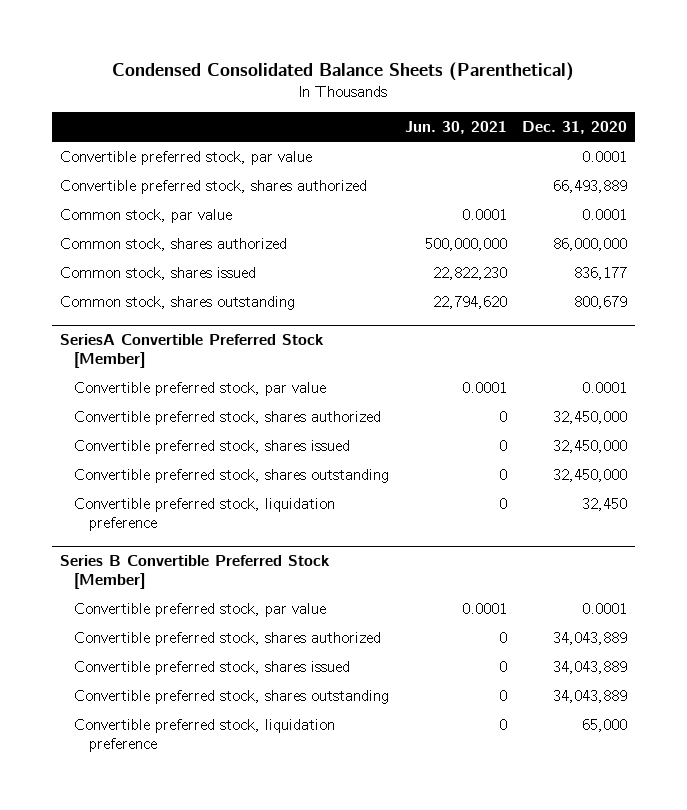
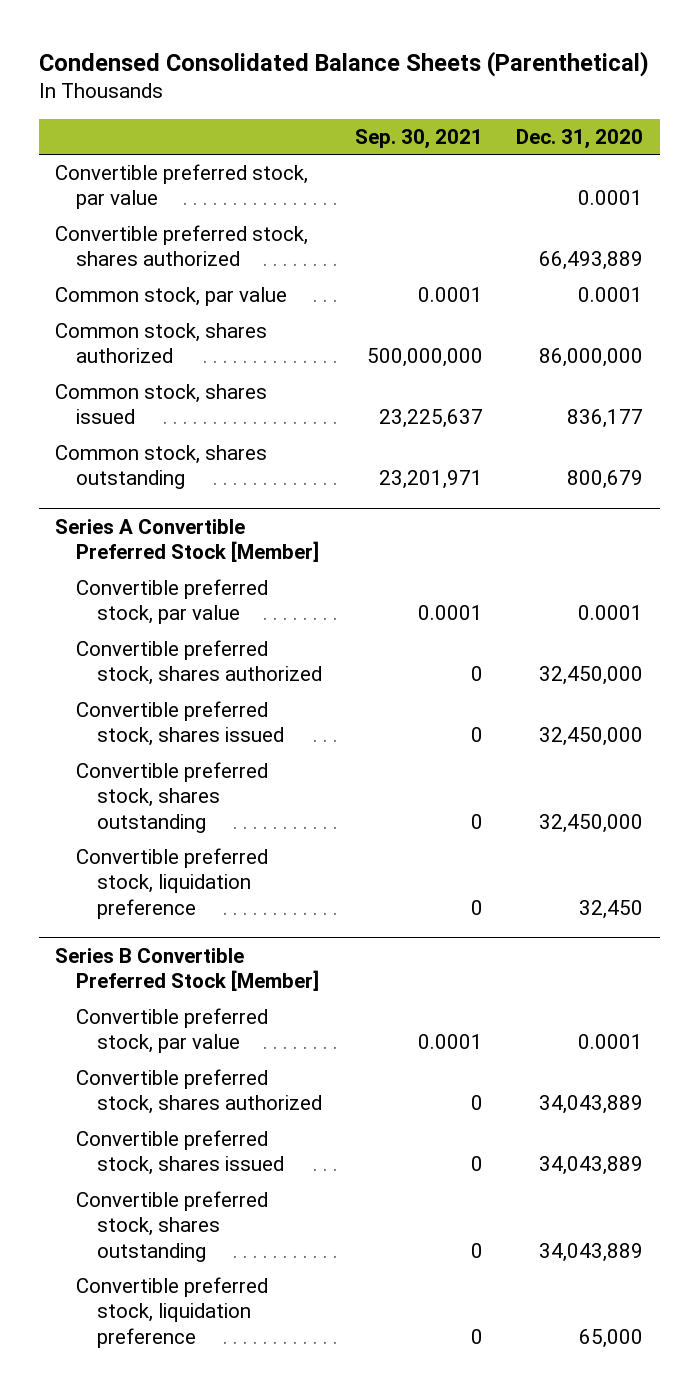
- | Jun. 30, 2021 | Dec. 31, 2020
+ | Sep. 30, 2021 | Dec. 31, 2020
- SeriesA Convertible Preferred Stock [Member]
+ Series A Convertible Preferred Stock [Member]

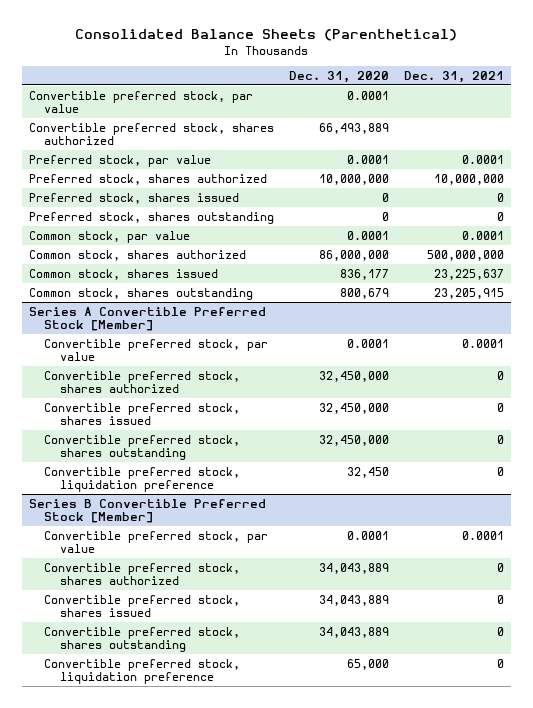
- Condensed Consolidated Balance Sheets (Parenthetical)
+ Consolidated Balance Sheets (Parenthetical)
- | Sep. 30, 2021 | Dec. 31, 2020
+ | Dec. 31, 2020 | Dec. 31, 2021
+ Preferred stock, par value | 0.0001 | 0.0001
+ Preferred stock, shares authorized | 10,000,000 | 10,000,000
+ Preferred stock, shares issued | 0 | 0
+ Preferred stock, shares outstanding | 0 | 0

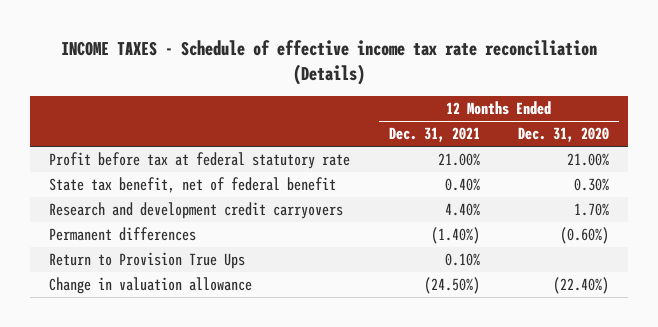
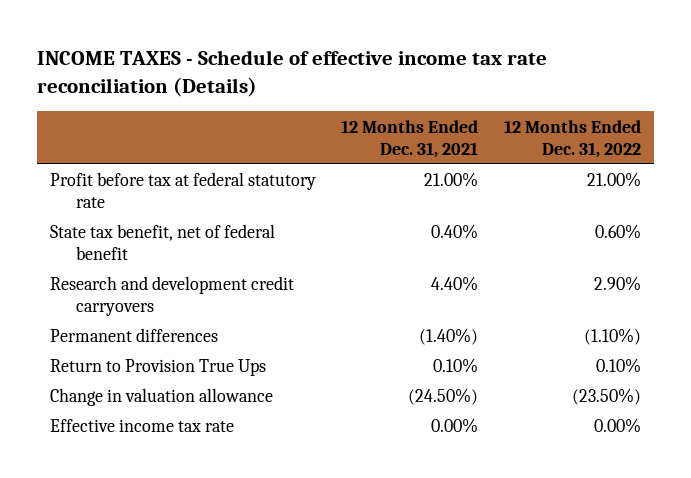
- | 12 Months Ended Dec. 31, 2021 | 12 Months Ended Dec. 31, 2020
+ | 12 Months Ended Dec. 31, 2021 | 12 Months Ended Dec. 31, 2022
+ Effective income tax rate | 0.00% | 0.00%

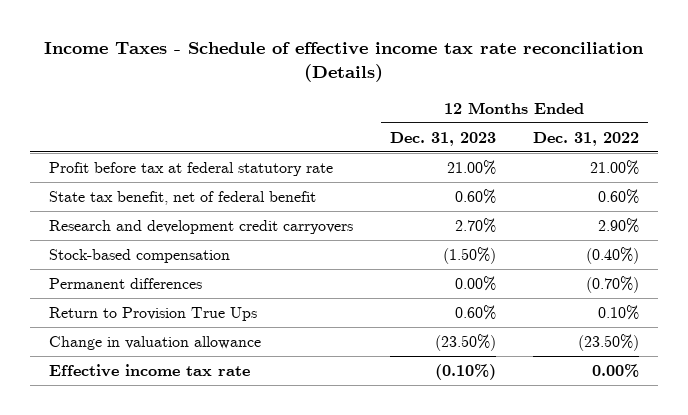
- INCOME TAXES - Schedule of effective income tax rate reconciliation (Details)
+ Income Taxes - Schedule of effective income tax rate reconciliation (Details)
- | 12 Months Ended Dec. 31, 2021 | 12 Months Ended Dec. 31, 2022
+ | 12 Months Ended Dec. 31, 2023 | 12 Months Ended Dec. 31, 2022
- Permanent differences | (1.40%) | (1.10%)
+ Stock-based compensation | (1.50%) | (0.40%)
+ Permanent differences | 0.00% | (0.70%)

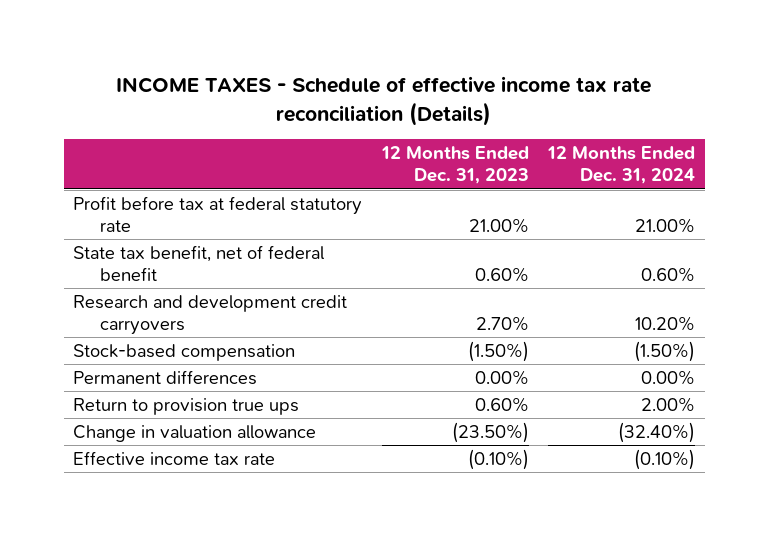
- Income Taxes - Schedule of effective income tax rate reconciliation (Details)
+ INCOME TAXES - Schedule of effective income tax rate reconciliation (Details)
- | 12 Months Ended Dec. 31, 2023 | 12 Months Ended Dec. 31, 2022
+ | 12 Months Ended Dec. 31, 2023 | 12 Months Ended Dec. 31, 2024
- Return to Provision True Ups | 0.60% | 0.10%
+ Return to provision true ups | 0.60% | 2.00%

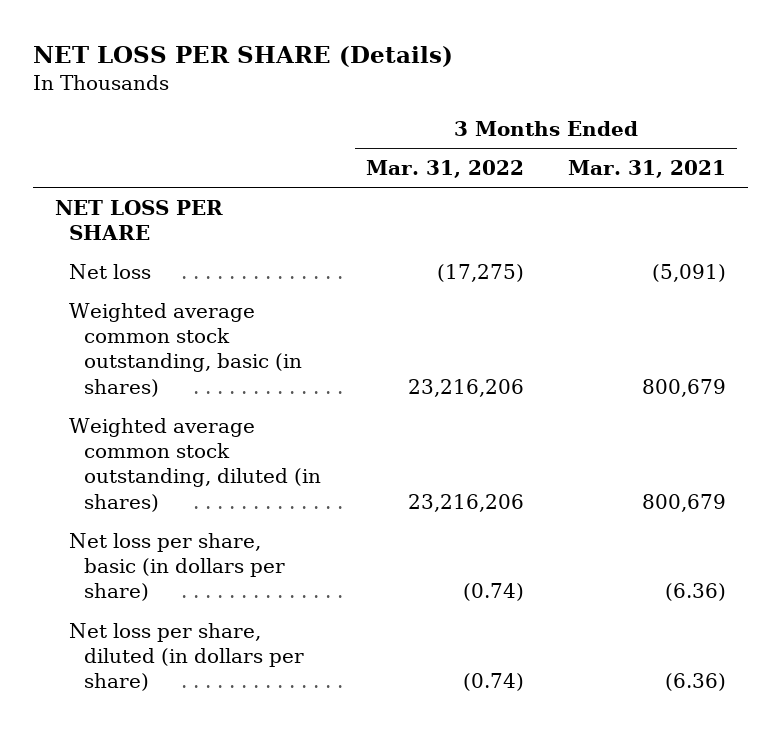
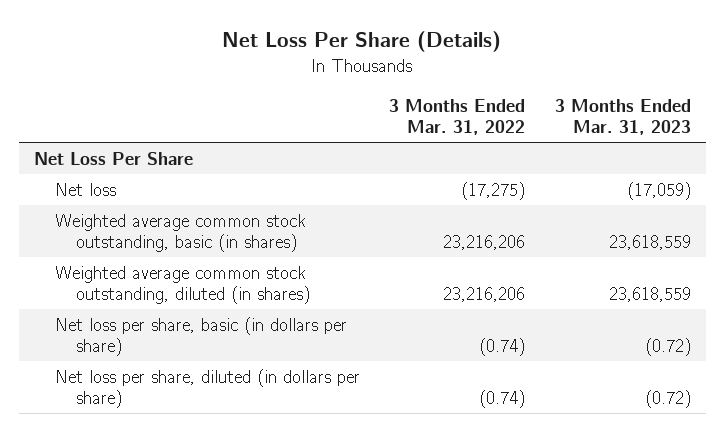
- NET LOSS PER SHARE (Details)
+ Net Loss Per Share (Details)
- | 3 Months Ended Mar. 31, 2022 | 3 Months Ended Mar. 31, 2021
+ | 3 Months Ended Mar. 31, 2022 | 3 Months Ended Mar. 31, 2023
- NET LOSS PER SHARE
+ Net Loss Per Share

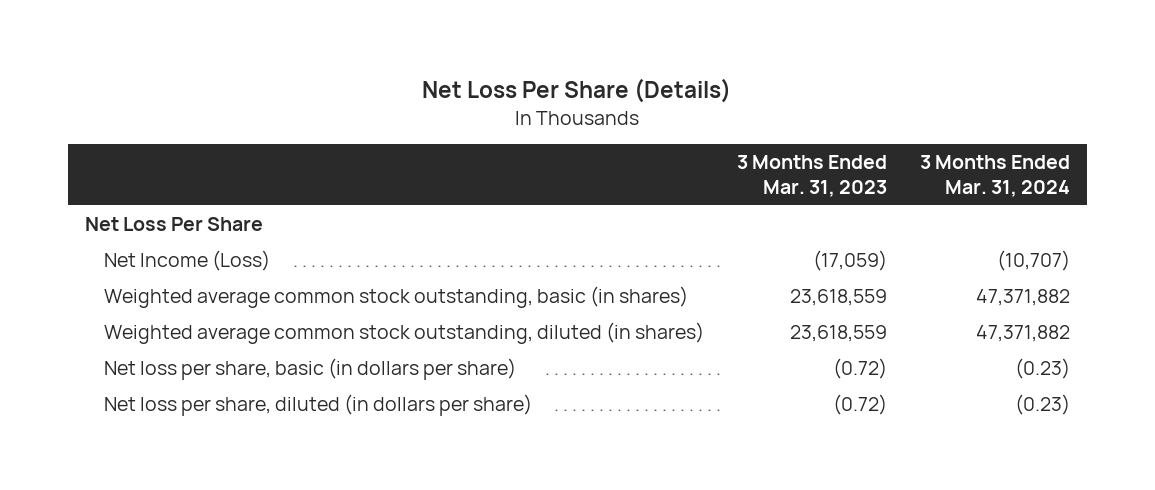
- | 3 Months Ended Mar. 31, 2022 | 3 Months Ended Mar. 31, 2023
+ | 3 Months Ended Mar. 31, 2023 | 3 Months Ended Mar. 31, 2024
- Net loss | (17,275) | (17,059)
+ Net Income (Loss) | (17,059) | (10,707)

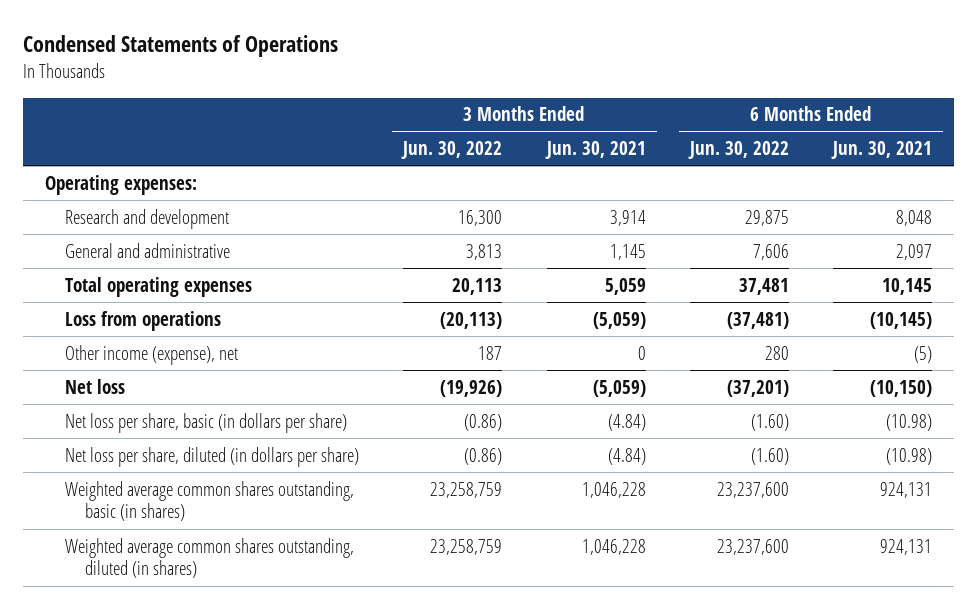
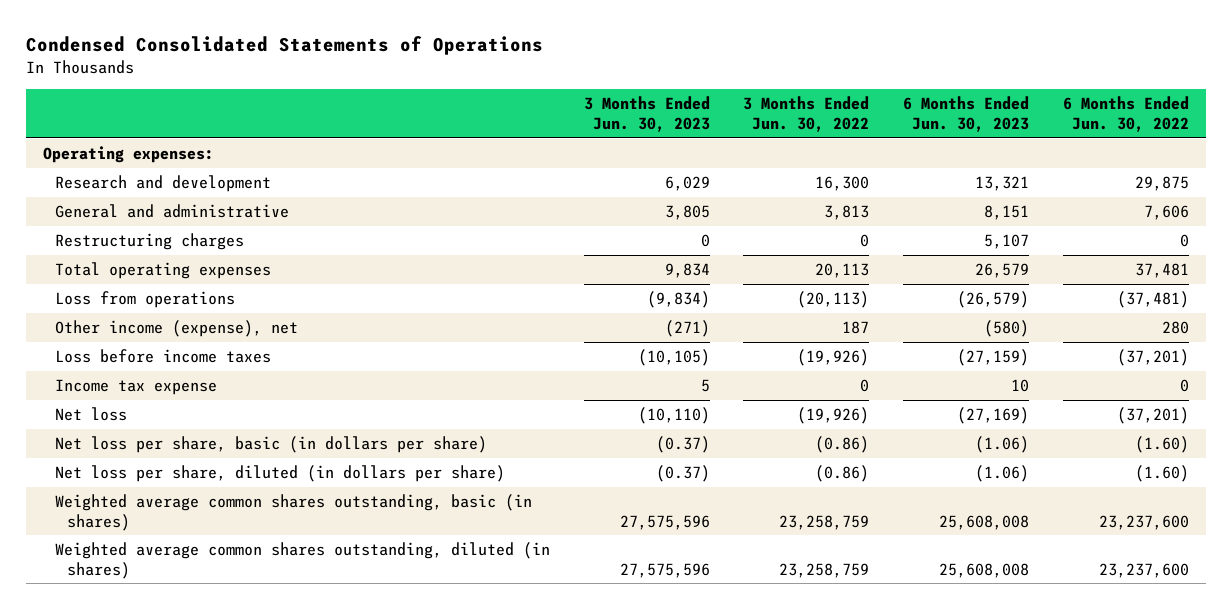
- Condensed Statements of Operations
+ Condensed Consolidated Statements of Operations
- | 3 Months Ended Jun. 30, 2022 | 3 Months Ended Jun. 30, 2021 | 6 Months Ended Jun. 30, 2022 | 6 Months Ended Jun. 30, 2021
+ | 3 Months Ended Jun. 30, 2023 | 3 Months Ended Jun. 30, 2022 | 6 Months Ended Jun. 30, 2023 | 6 Months Ended Jun. 30, 2022
+ Restructuring charges | 0 | 0 | 5,107 | 0
+ Loss before income taxes | (10,105) | (19,926) | (27,159) | (37,201)
+ Income tax expense | 5 | 0 | 10 | 0

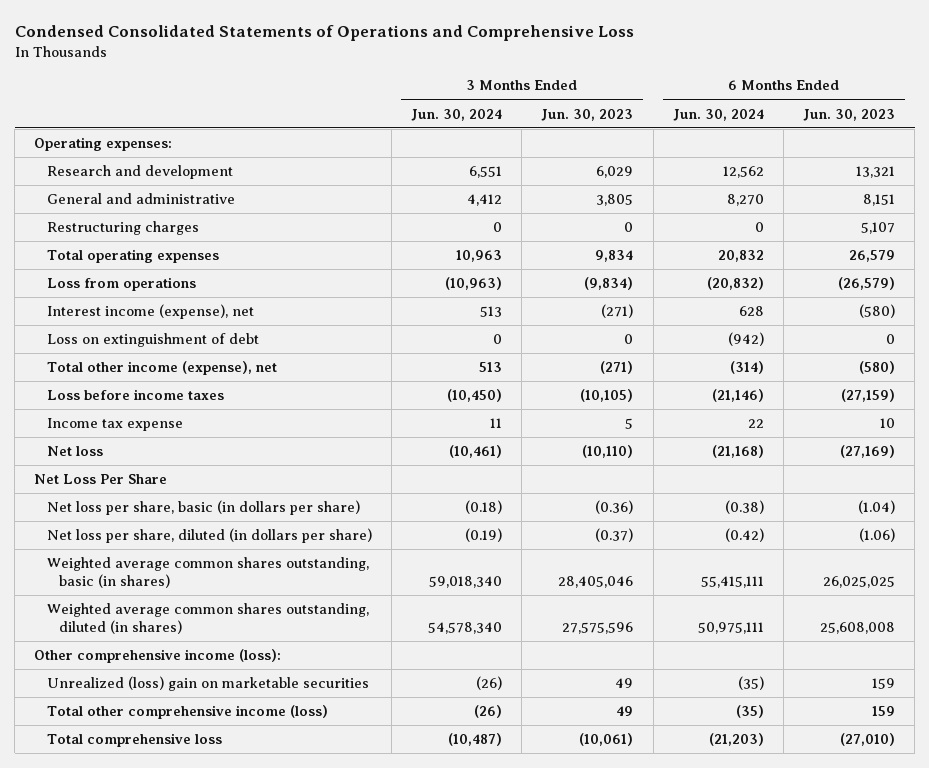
- Condensed Consolidated Statements of Operations
+ Condensed Consolidated Statements of Operations and Comprehensive Loss
- | 3 Months Ended Jun. 30, 2023 | 3 Months Ended Jun. 30, 2022 | 6 Months Ended Jun. 30, 2023 | 6 Months Ended Jun. 30, 2022
+ | 3 Months Ended Jun. 30, 2024 | 3 Months Ended Jun. 30, 2023 | 6 Months Ended Jun. 30, 2024 | 6 Months Ended Jun. 30, 2023
- Other income (expense), net | (271) | 187 | (580) | 280
+ Interest income (expense), net | 513 | (271) | 628 | (580)
+ Loss on extinguishment of debt | 0 | 0 | (942) | 0
+ Total other income (expense), net | 513 | (271) | (314) | (580)
- Net loss per share, basic (in dollars per share) | (0.37) | (0.86) | (1.06) | (1.60)
+ Net Loss Per Share
+ Net loss per share, basic (in dollars per share) | (0.18) | (0.36) | (0.38) | (1.04)
- Weighted average common shares outstanding, basic (in shares) | 27,575,596 | 23,258,759 | 25,608,008 | 23,237,600
+ Weighted average common shares outstanding, basic (in shares) | 59,018,340 | 28,405,046 | 55,415,111 | 26,025,025
+ Other comprehensive income (loss):
+ Unrealized (loss) gain on marketable securities | (26) | 49 | (35) | 159
+ Total other comprehensive income (loss) | (26) | 49 | (35) | 159
+ Total comprehensive loss | (10,487) | (10,061) | (21,203) | (27,010)

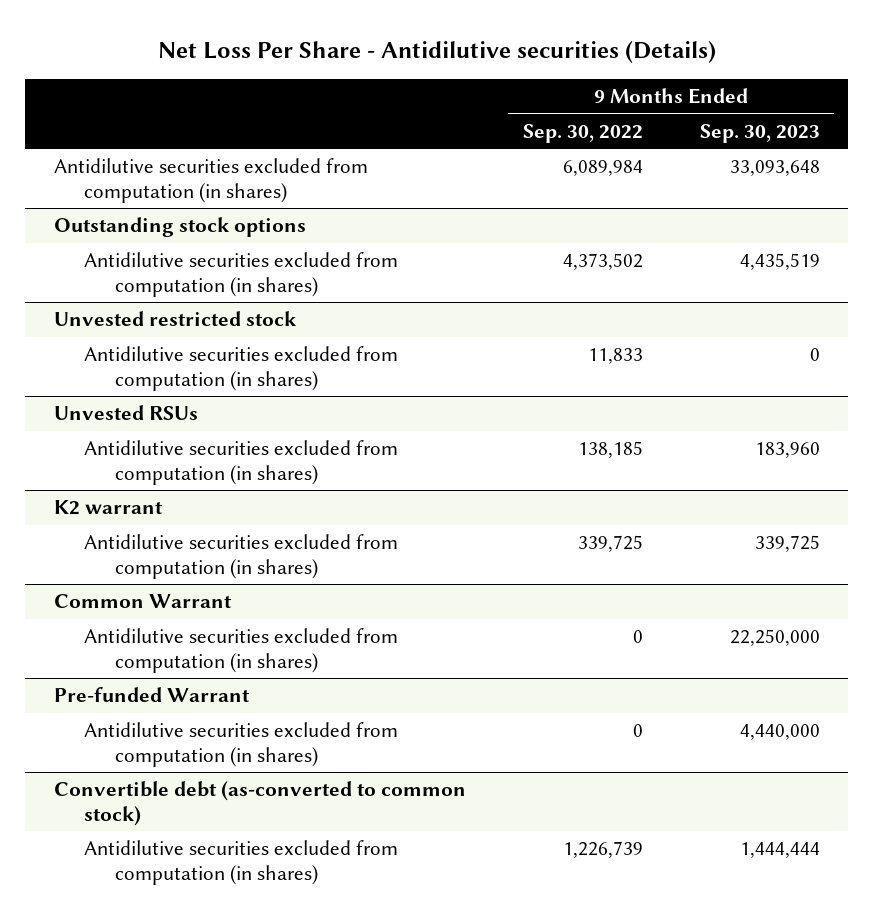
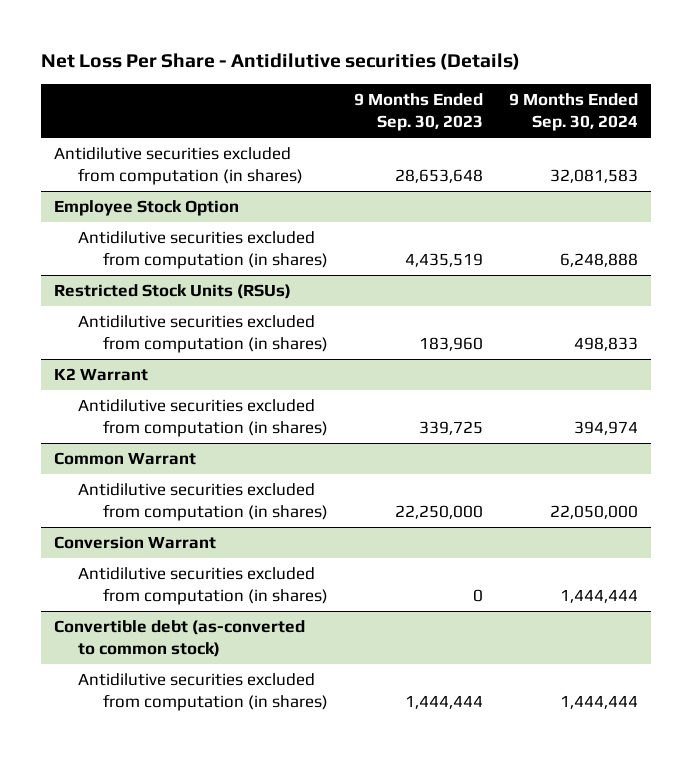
- | 9 Months Ended Sep. 30, 2022 | 9 Months Ended Sep. 30, 2023
+ | 9 Months Ended Sep. 30, 2023 | 9 Months Ended Sep. 30, 2024
- Antidilutive securities excluded from computation (in shares) | 6,089,984 | 33,093,648
- Outstanding stock options
+ Antidilutive securities excluded from computation (in shares) | 28,653,648 | 32,081,583
+ Employee Stock Option
- Unvested restricted stock
- Antidilutive securities excluded from computation (in shares) | 11,833 | 0
- Unvested RSUs
+ Restricted Stock Units (RSUs)
- K2 warrant
+ K2 Warrant
- Pre-funded Warrant
- Antidilutive securities excluded from computation (in shares) | 0 | 4,440,000
+ Conversion Warrant
+ Antidilutive securities excluded from computation (in shares) | 0 | 1,444,444

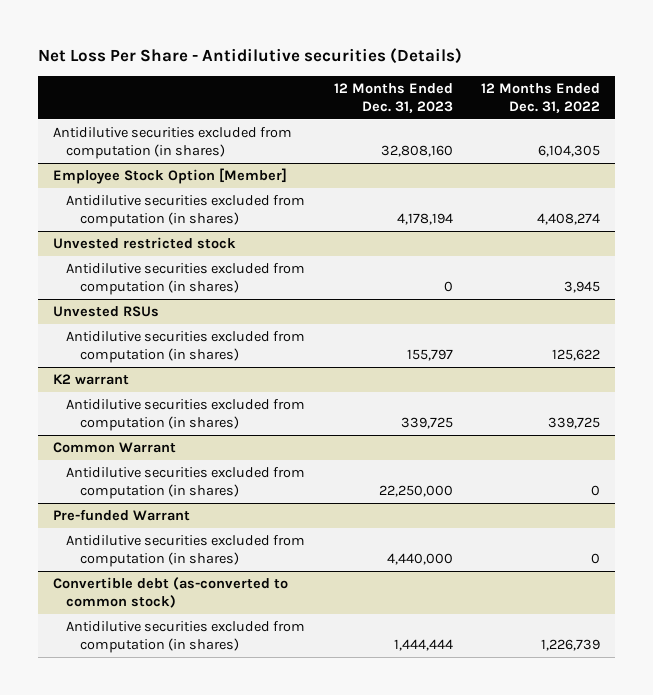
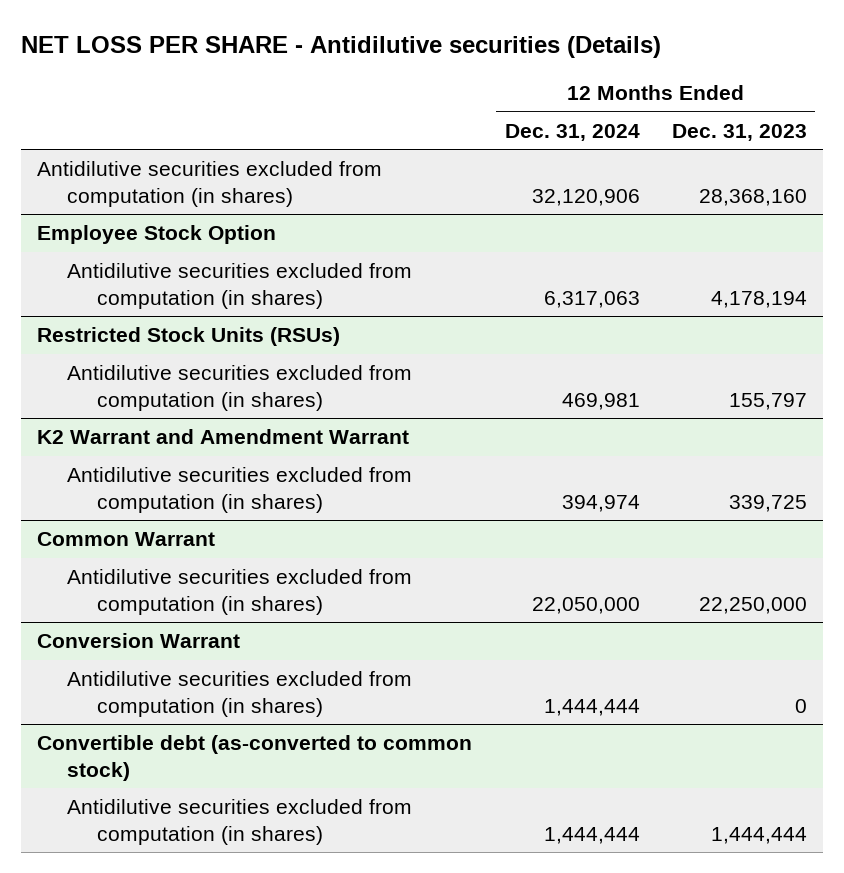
- Net Loss Per Share - Antidilutive securities (Details)
+ NET LOSS PER SHARE - Antidilutive securities (Details)
- | 12 Months Ended Dec. 31, 2023 | 12 Months Ended Dec. 31, 2022
+ | 12 Months Ended Dec. 31, 2024 | 12 Months Ended Dec. 31, 2023
- Antidilutive securities excluded from computation (in shares) | 32,808,160 | 6,104,305
- Employee Stock Option [Member]
+ Antidilutive securities excluded from computation (in shares) | 32,120,906 | 28,368,160
+ Employee Stock Option
- Unvested restricted stock
- Antidilutive securities excluded from computation (in shares) | 0 | 3,945
- Unvested RSUs
+ Restricted Stock Units (RSUs)
- K2 warrant
+ K2 Warrant and Amendment Warrant
- Pre-funded Warrant
- Antidilutive securities excluded from computation (in shares) | 4,440,000 | 0
+ Conversion Warrant
+ Antidilutive securities excluded from computation (in shares) | 1,444,444 | 0

